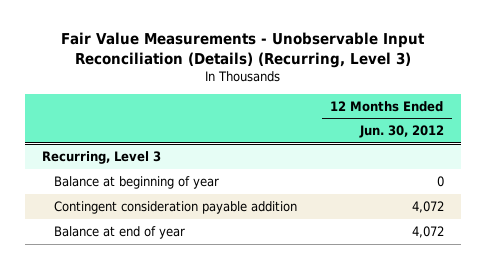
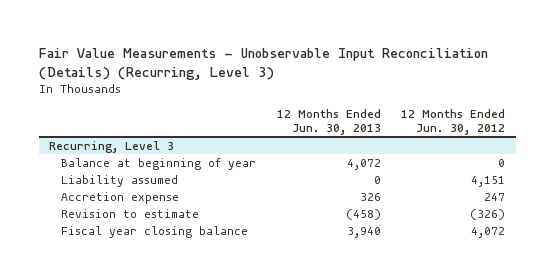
- | 12 Months Ended Jun. 30, 2012
+ | 12 Months Ended Jun. 30, 2013 | 12 Months Ended Jun. 30, 2012
@ Recurring, Level 3
- Contingent consideration payable addition | 4,072
- Balance at end of year | 4,072
+ Liability assumed | 0 | 4,151
+ Accretion expense | 326 | 247
+ Revision to estimate | (458) | (326)
+ Fiscal year closing balance | 3,940 | 4,072

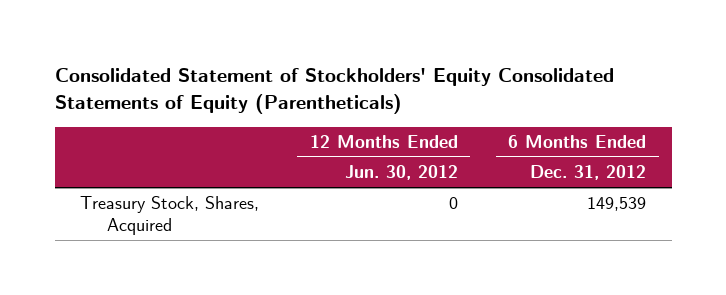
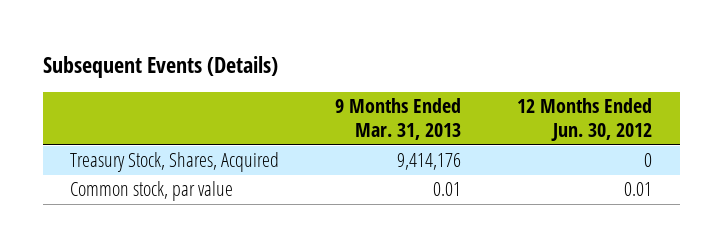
- Consolidated Statement of Stockholders' Equity Consolidated Statements of Equity (Parentheticals)
+ Subsequent Events (Details)
- | 12 Months Ended Jun. 30, 2012 | 6 Months Ended Dec. 31, 2012
+ | 9 Months Ended Mar. 31, 2013 | 12 Months Ended Jun. 30, 2012
+ Common stock, par value | 0.01 | 0.01

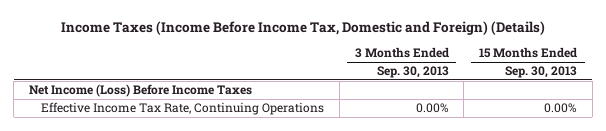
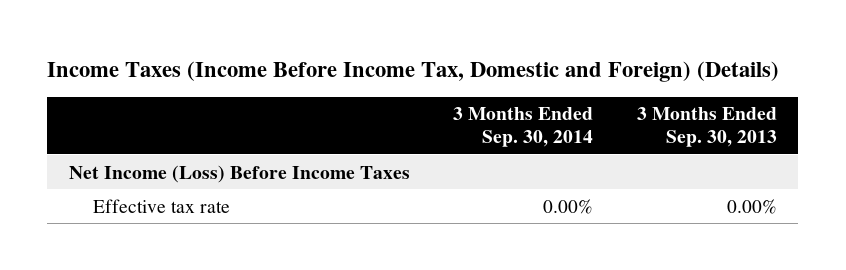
- | 3 Months Ended Sep. 30, 2013 | 15 Months Ended Sep. 30, 2013
+ | 3 Months Ended Sep. 30, 2014 | 3 Months Ended Sep. 30, 2013
- Effective Income Tax Rate, Continuing Operations | 0.00% | 0.00%
+ Effective tax rate | 0.00% | 0.00%

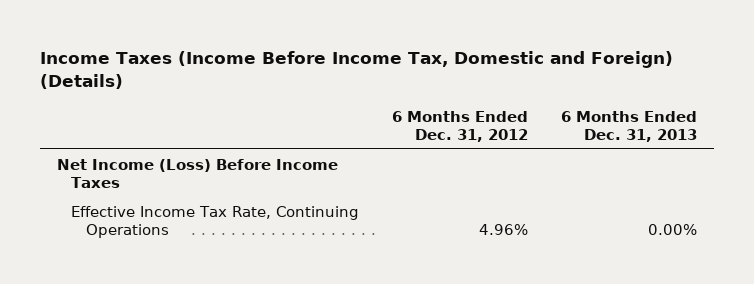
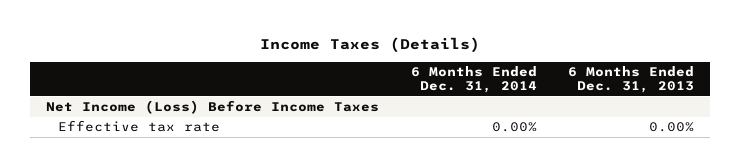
- Income Taxes (Income Before Income Tax, Domestic and Foreign) (Details)
+ Income Taxes (Details)
- | 6 Months Ended Dec. 31, 2012 | 6 Months Ended Dec. 31, 2013
+ | 6 Months Ended Dec. 31, 2014 | 6 Months Ended Dec. 31, 2013
- Effective Income Tax Rate, Continuing Operations | 4.96% | 0.00%
+ Effective tax rate | 0.00% | 0.00%

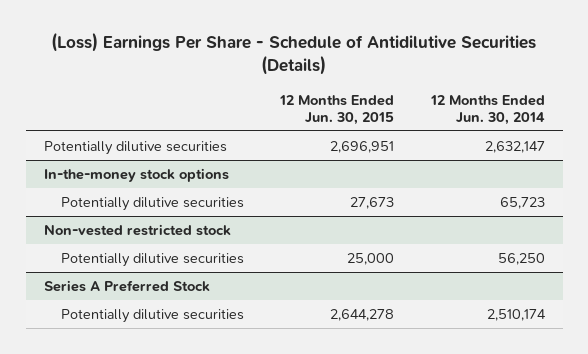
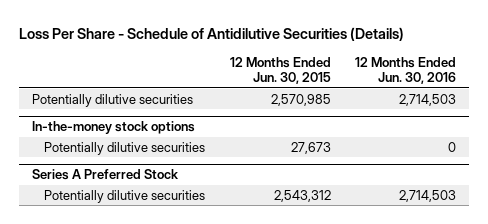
- (Loss) Earnings Per Share - Schedule of Antidilutive Securities (Details)
+ Loss Per Share - Schedule of Antidilutive Securities (Details)
- | 12 Months Ended Jun. 30, 2015 | 12 Months Ended Jun. 30, 2014
+ | 12 Months Ended Jun. 30, 2015 | 12 Months Ended Jun. 30, 2016
- Potentially dilutive securities | 2,696,951 | 2,632,147
+ Potentially dilutive securities | 2,570,985 | 2,714,503
- Non-vested restricted stock
- Potentially dilutive securities | 25,000 | 56,250
@ Series A Preferred Stock
- Potentially dilutive securities | 2,644,278 | 2,510,174
+ Potentially dilutive securities | 2,543,312 | 2,714,503

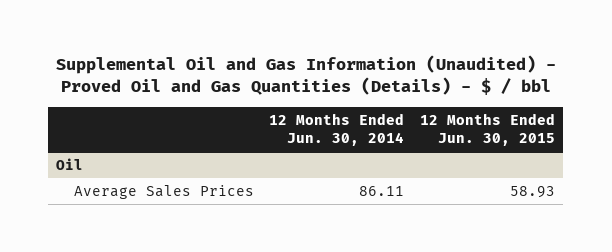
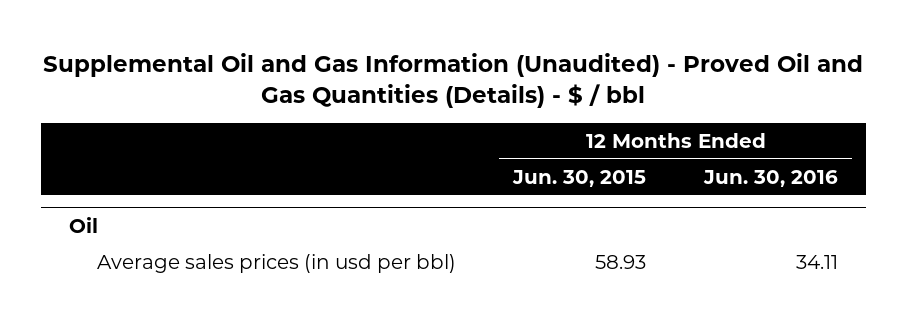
- | 12 Months Ended Jun. 30, 2014 | 12 Months Ended Jun. 30, 2015
+ | 12 Months Ended Jun. 30, 2015 | 12 Months Ended Jun. 30, 2016
@ Oil
- Average Sales Prices | 86.11 | 58.93
+ Average sales prices (in usd per bbl) | 58.93 | 34.11

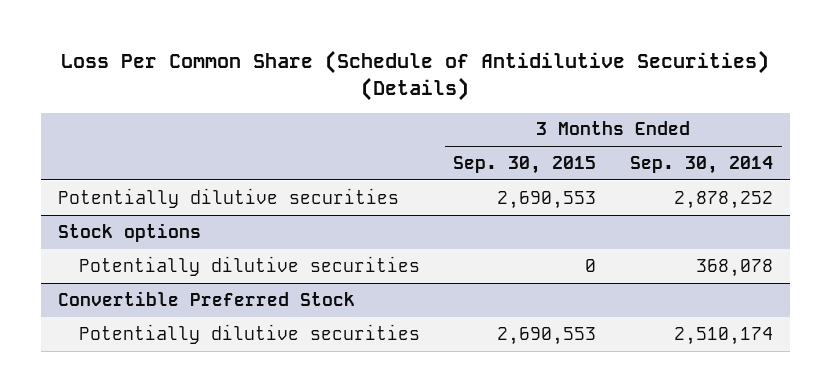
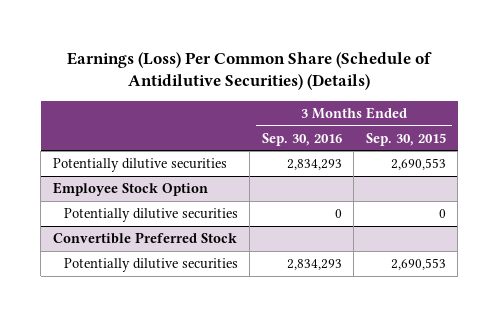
- Loss Per Common Share (Schedule of Antidilutive Securities) (Details)
+ Earnings (Loss) Per Common Share (Schedule of Antidilutive Securities) (Details)
- | 3 Months Ended Sep. 30, 2015 | 3 Months Ended Sep. 30, 2014
+ | 3 Months Ended Sep. 30, 2016 | 3 Months Ended Sep. 30, 2015
- Stock options
+ Employee Stock Option

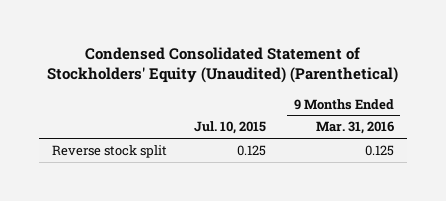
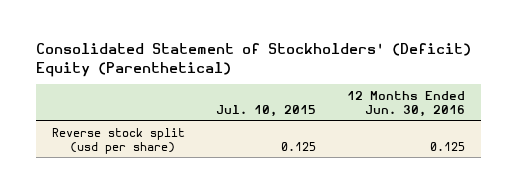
- Condensed Consolidated Statement of Stockholders' Equity (Unaudited) (Parenthetical)
+ Consolidated Statement of Stockholders' (Deficit) Equity (Parenthetical)
- | Jul. 10, 2015 | 9 Months Ended Mar. 31, 2016
+ | Jul. 10, 2015 | 12 Months Ended Jun. 30, 2016
- Reverse stock split | 0.125 | 0.125
+ Reverse stock split (usd per share) | 0.125 | 0.125

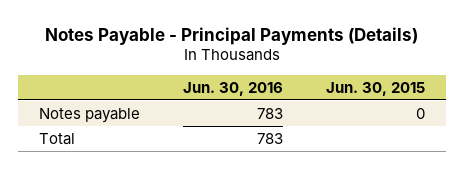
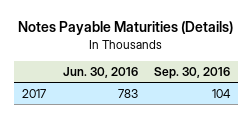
- Notes Payable - Principal Payments (Details)
+ Notes Payable Maturities (Details)
- | Jun. 30, 2016 | Jun. 30, 2015
+ | Jun. 30, 2016 | Sep. 30, 2016
- Notes payable | 783 | 0
- Total | 783 |
+ 2017 | 783 | 104

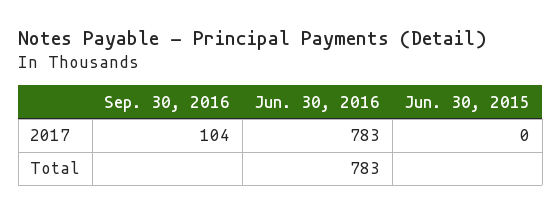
- Notes Payable Maturities (Details)
+ Notes Payable - Principal Payments (Detail)
- | Jun. 30, 2016 | Sep. 30, 2016
+ | Sep. 30, 2016 | Jun. 30, 2016 | Jun. 30, 2015
+ Total | | 783 |

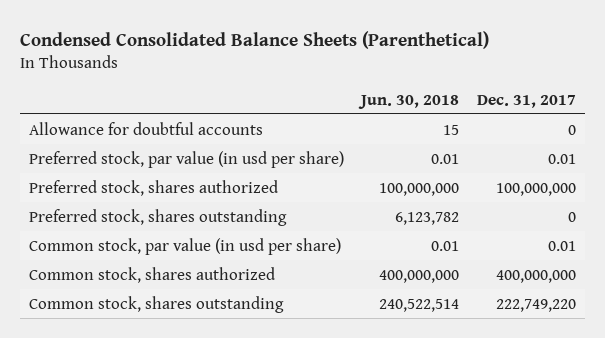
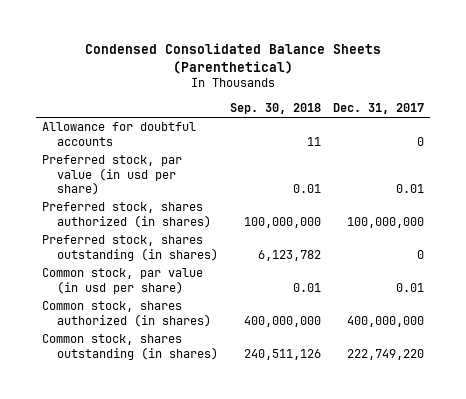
- | Jun. 30, 2018 | Dec. 31, 2017
+ | Sep. 30, 2018 | Dec. 31, 2017
- Preferred stock, shares authorized | 100,000,000 | 100,000,000
- Preferred stock, shares outstanding | 6,123,782 | 0
+ Preferred stock, shares authorized (in shares) | 100,000,000 | 100,000,000
+ Preferred stock, shares outstanding (in shares) | 6,123,782 | 0
- Common stock, shares authorized | 400,000,000 | 400,000,000
- Common stock, shares outstanding | 240,522,514 | 222,749,220
+ Common stock, shares authorized (in shares) | 400,000,000 | 400,000,000
+ Common stock, shares outstanding (in shares) | 240,511,126 | 222,749,220

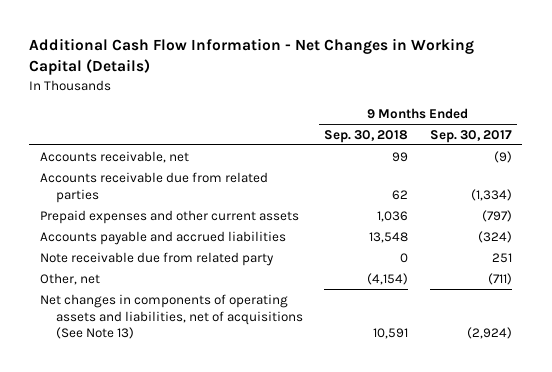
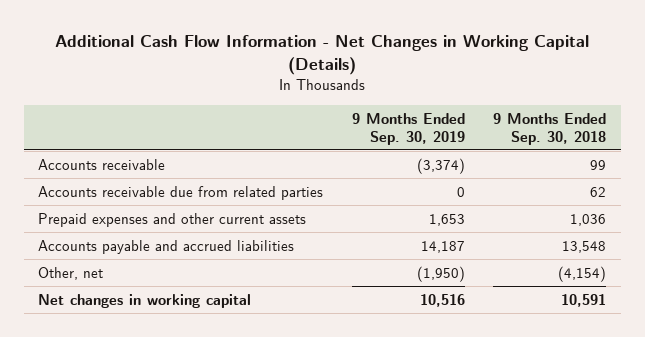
- | 9 Months Ended Sep. 30, 2018 | 9 Months Ended Sep. 30, 2017
+ | 9 Months Ended Sep. 30, 2019 | 9 Months Ended Sep. 30, 2018
- Accounts receivable, net | 99 | (9)
+ Accounts receivable | (3,374) | 99
- Note receivable due from related party | 0 | 251
- Net changes in components of operating assets and liabilities, net of acquisitions (See Note 13) | 10,591 | (2,924)
+ Net changes in working capital | 10,516 | 10,591

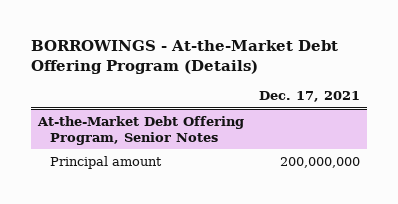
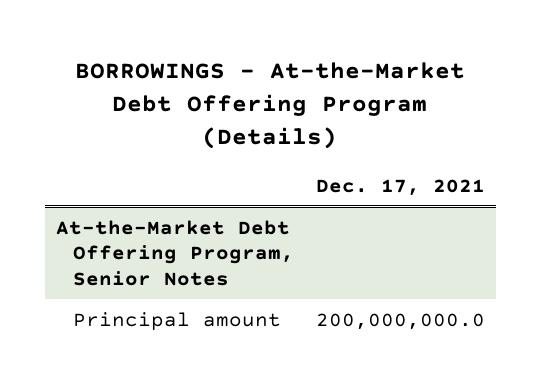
@ At-the-Market Debt Offering Program, Senior Notes
- Principal amount | 200,000,000
+ Principal amount | 200,000,000.0

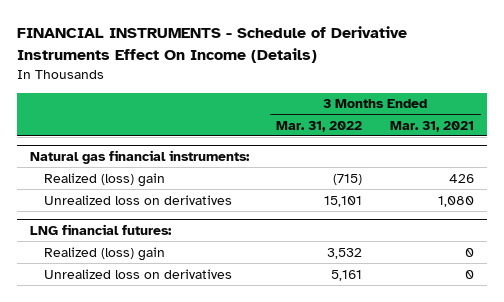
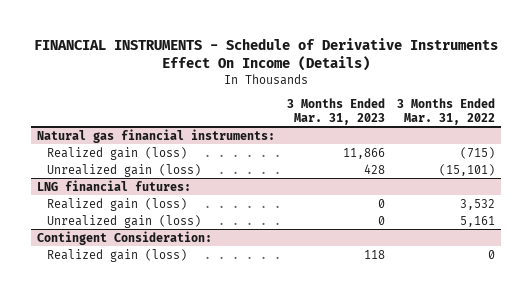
- | 3 Months Ended Mar. 31, 2022 | 3 Months Ended Mar. 31, 2021
+ | 3 Months Ended Mar. 31, 2023 | 3 Months Ended Mar. 31, 2022
@ Natural gas financial instruments:
- Realized (loss) gain | (715) | 426
- Unrealized loss on derivatives | 15,101 | 1,080
+ Realized gain (loss) | 11,866 | (715)
+ Unrealized gain (loss) | 428 | (15,101)
@ LNG financial futures:
- Realized (loss) gain | 3,532 | 0
- Unrealized loss on derivatives | 5,161 | 0
+ Realized gain (loss) | 0 | 3,532
+ Unrealized gain (loss) | 0 | 5,161
+ Contingent Consideration:
+ Realized gain (loss) | 118 | 0

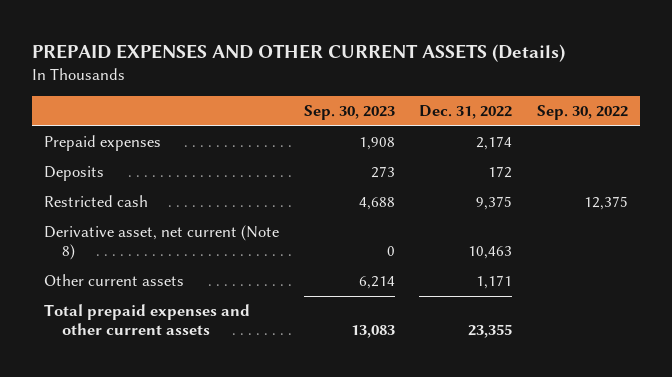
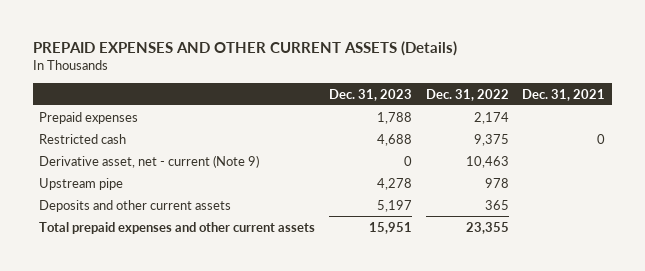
- | Sep. 30, 2023 | Dec. 31, 2022 | Sep. 30, 2022
+ | Dec. 31, 2023 | Dec. 31, 2022 | Dec. 31, 2021
- Deposits | 273 | 172 |
- Derivative asset, net current (Note 8) | 0 | 10,463 |
- Other current assets | 6,214 | 1,171 |
+ Derivative asset, net - current (Note 9) | 0 | 10,463 |
+ Upstream pipe | 4,278 | 978 |
+ Deposits and other current assets | 5,197 | 365 |

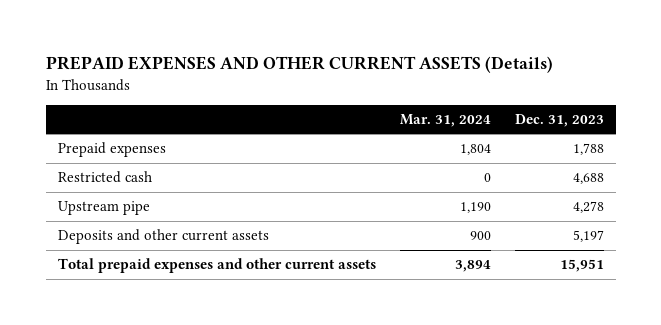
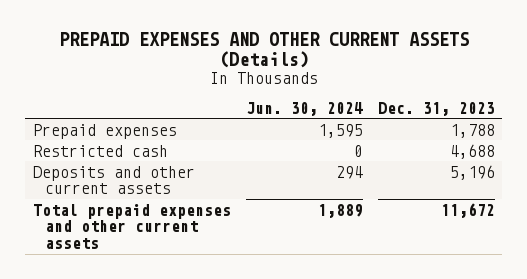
- | Mar. 31, 2024 | Dec. 31, 2023
+ | Jun. 30, 2024 | Dec. 31, 2023
- Upstream pipe | 1,190 | 4,278
- Deposits and other current assets | 900 | 5,197
- Total prepaid expenses and other current assets | 3,894 | 15,951
+ Deposits and other current assets | 294 | 5,196
+ Total prepaid expenses and other current assets | 1,889 | 11,672

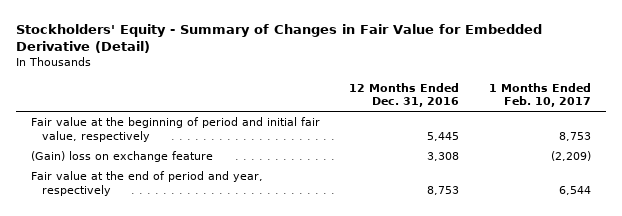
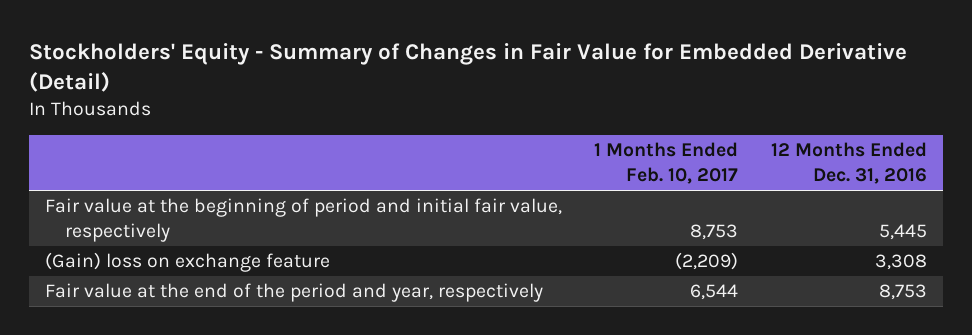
- | 12 Months Ended Dec. 31, 2016 | 1 Months Ended Feb. 10, 2017
+ | 1 Months Ended Feb. 10, 2017 | 12 Months Ended Dec. 31, 2016
- Fair value at the end of period and year, respectively | 8,753 | 6,544
+ Fair value at the end of the period and year, respectively | 6,544 | 8,753

